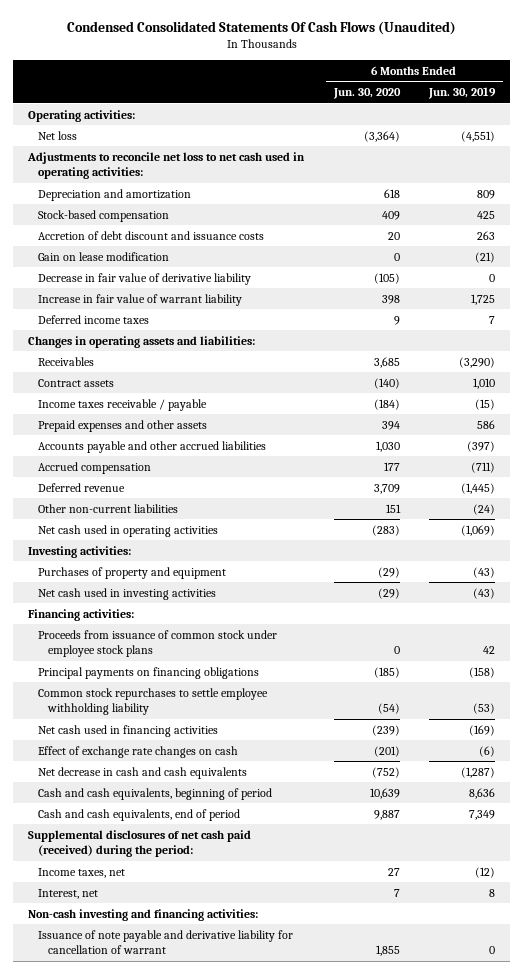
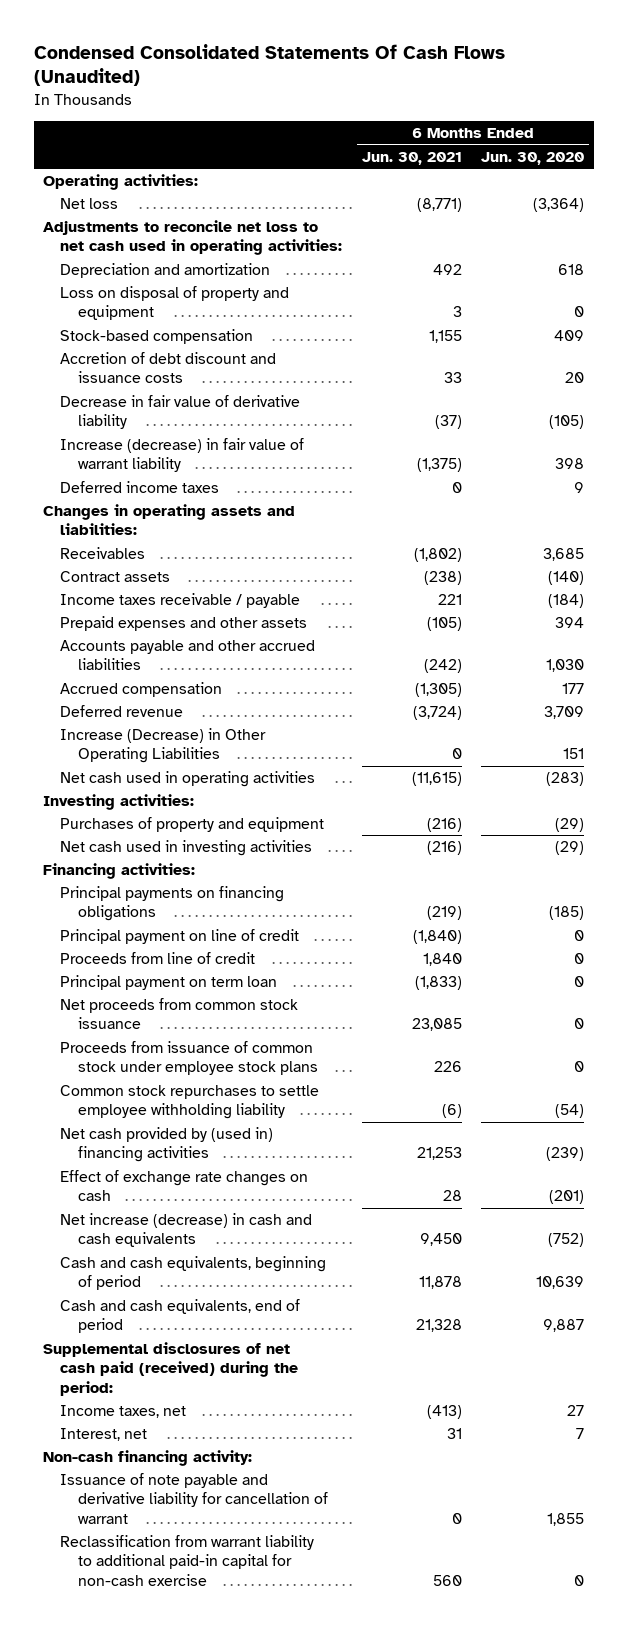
- | 6 Months Ended Jun. 30, 2020 | 6 Months Ended Jun. 30, 2019
+ | 6 Months Ended Jun. 30, 2021 | 6 Months Ended Jun. 30, 2020
+ Loss on disposal of property and equipment | 3 | 0
- Gain on lease modification | 0 | (21)
- Increase in fair value of warrant liability | 398 | 1,725
+ Increase (decrease) in fair value of warrant liability | (1,375) | 398
- Other non-current liabilities | 151 | (24)
+ Increase (Decrease) in Other Operating Liabilities | 0 | 151
+ Principal payment on line of credit | (1,840) | 0
+ Proceeds from line of credit | 1,840 | 0
+ Principal payment on term loan | (1,833) | 0
+ Net proceeds from common stock issuance | 23,085 | 0
moved down: Proceeds from issuance of common stock under employee stock plans | 226 | 0
- Net cash used in financing activities | (239) | (169)
+ Net cash provided by (used in) financing activities | 21,253 | (239)
- Net decrease in cash and cash equivalents | (752) | (1,287)
+ Net increase (decrease) in cash and cash equivalents | 9,450 | (752)
- Non-cash investing and financing activities:
+ Non-cash financing activity:
+ Reclassification from warrant liability to additional paid-in capital for non-cash exercise | 560 | 0

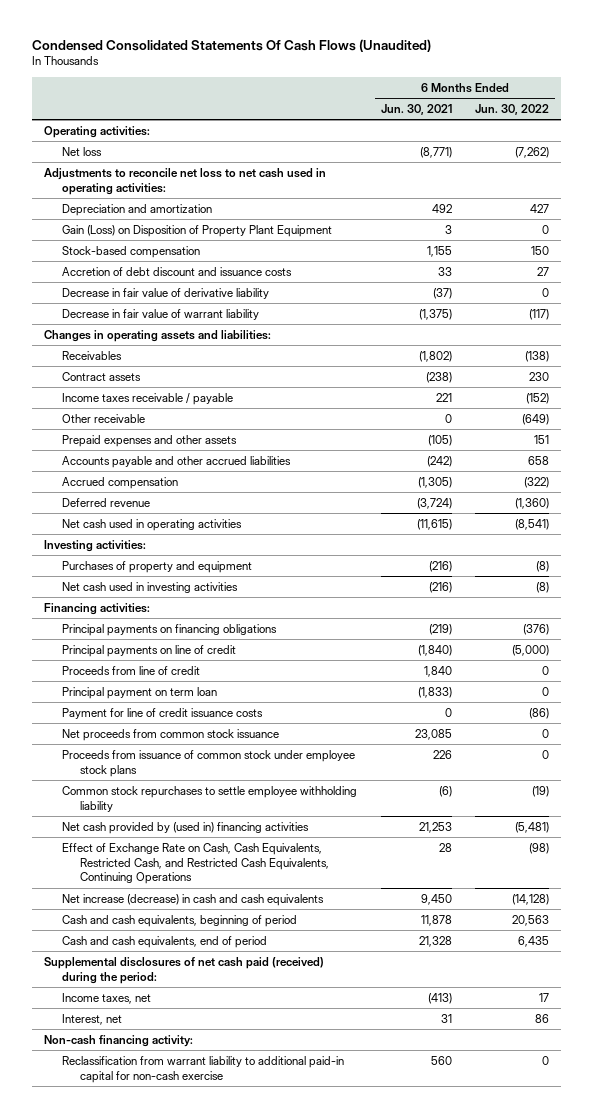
- | 6 Months Ended Jun. 30, 2021 | 6 Months Ended Jun. 30, 2020
+ | 6 Months Ended Jun. 30, 2021 | 6 Months Ended Jun. 30, 2022
- Loss on disposal of property and equipment | 3 | 0
+ Gain (Loss) on Disposition of Property Plant Equipment | 3 | 0
- Increase (decrease) in fair value of warrant liability | (1,375) | 398
- Deferred income taxes | 0 | 9
+ Decrease in fair value of warrant liability | (1,375) | (117)
+ Other receivable | 0 | (649)
- Increase (Decrease) in Other Operating Liabilities | 0 | 151
- Principal payment on line of credit | (1,840) | 0
+ Principal payments on line of credit | (1,840) | (5,000)
+ Payment for line of credit issuance costs | 0 | (86)
- Effect of exchange rate changes on cash | 28 | (201)
+ Effect of Exchange Rate on Cash, Cash Equivalents, Restricted Cash, and Restricted Cash Equivalents, Continuing Operations | 28 | (98)
- Issuance of note payable and derivative liability for cancellation of warrant | 0 | 1,855

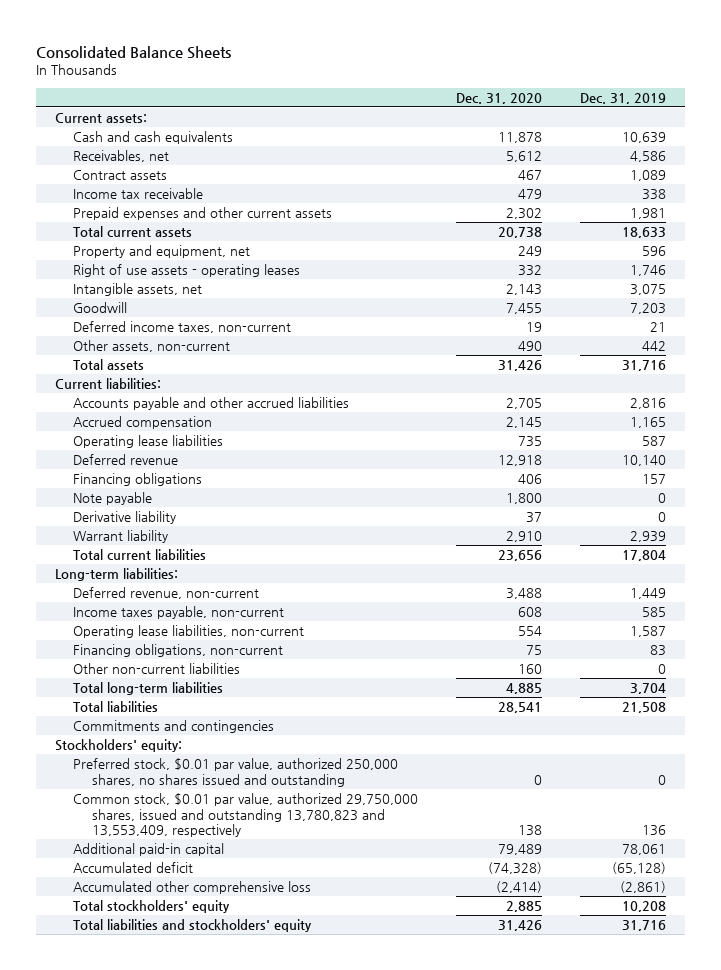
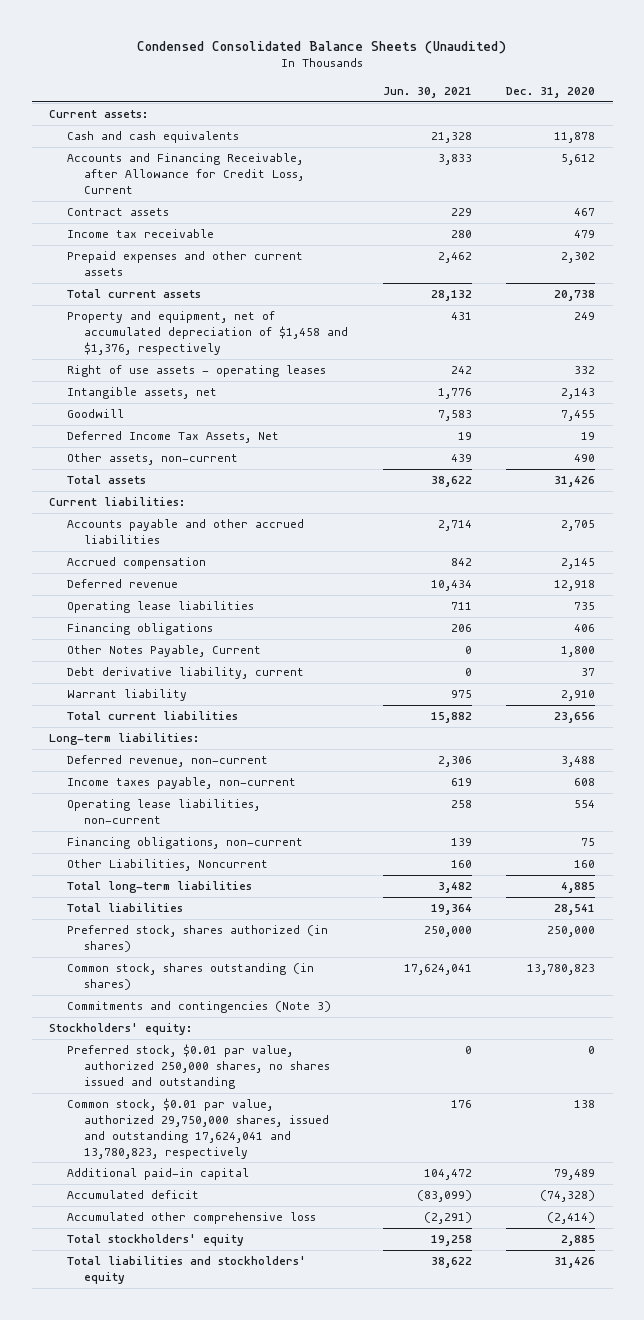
- Consolidated Balance Sheets
+ Condensed Consolidated Balance Sheets (Unaudited)
- | Dec. 31, 2020 | Dec. 31, 2019
+ | Jun. 30, 2021 | Dec. 31, 2020
- Receivables, net | 5,612 | 4,586
+ Accounts and Financing Receivable, after Allowance for Credit Loss, Current | 3,833 | 5,612
- Property and equipment, net | 249 | 596
+ Property and equipment, net of accumulated depreciation of $1,458 and $1,376, respectively | 431 | 249
- Deferred income taxes, non-current | 19 | 21
+ Deferred Income Tax Assets, Net | 19 | 19
moved down: Operating lease liabilities | 711 | 735
- Note payable | 1,800 | 0
- Derivative liability | 37 | 0
+ Other Notes Payable, Current | 0 | 1,800
+ Debt derivative liability, current | 0 | 37
- Other non-current liabilities | 160 | 0
+ Other Liabilities, Noncurrent | 160 | 160
- Commitments and contingencies
+ Preferred stock, shares authorized (in shares) | 250,000 | 250,000
+ Common stock, shares outstanding (in shares) | 17,624,041 | 13,780,823
+ Commitments and contingencies (Note 3)
- Common stock, $0.01 par value, authorized 29,750,000 shares, issued and outstanding 13,780,823 and 13,553,409, respectively | 138 | 136
+ Common stock, $0.01 par value, authorized 29,750,000 shares, issued and outstanding 17,624,041 and 13,780,823, respectively | 176 | 138

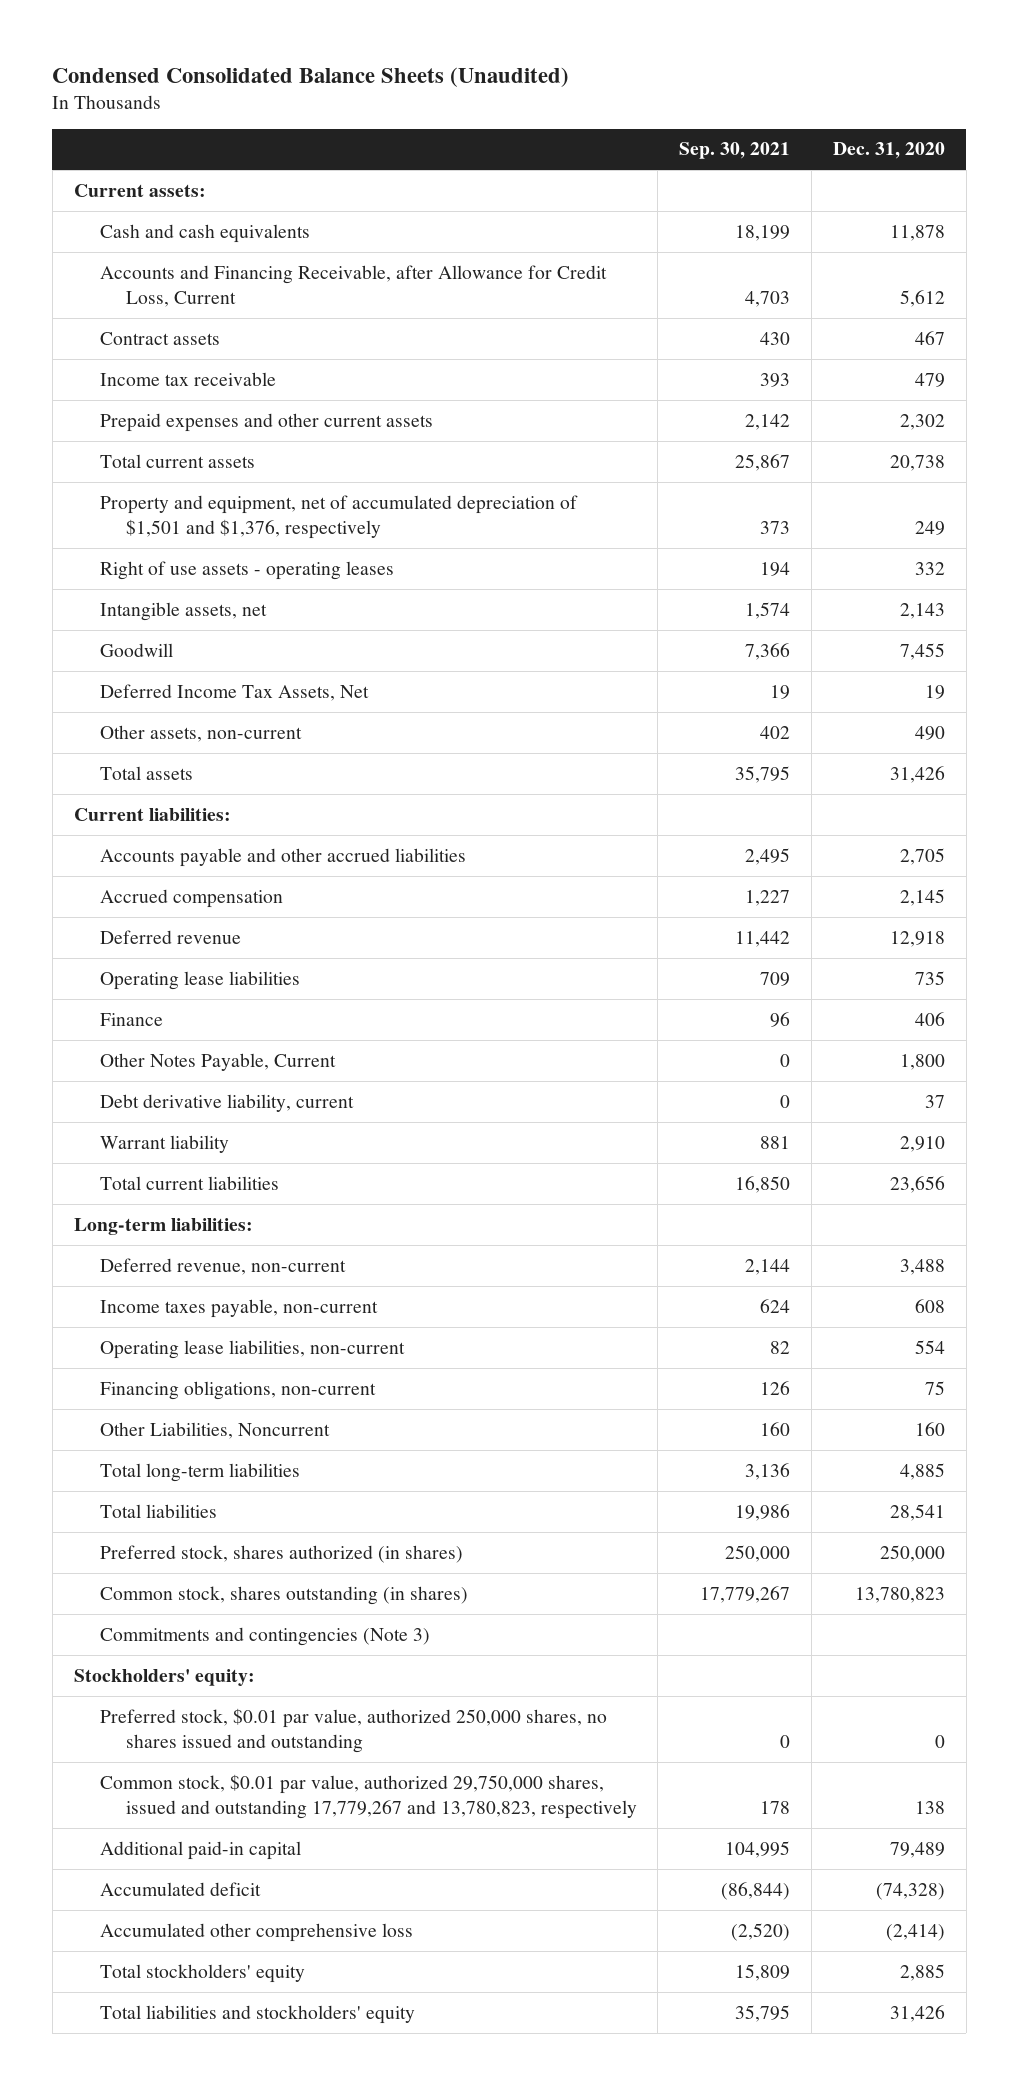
- | Jun. 30, 2021 | Dec. 31, 2020
+ | Sep. 30, 2021 | Dec. 31, 2020
- Property and equipment, net of accumulated depreciation of $1,458 and $1,376, respectively | 431 | 249
+ Property and equipment, net of accumulated depreciation of $1,501 and $1,376, respectively | 373 | 249
- Financing obligations | 206 | 406
+ Finance | 96 | 406
- Common stock, $0.01 par value, authorized 29,750,000 shares, issued and outstanding 17,624,041 and 13,780,823, respectively | 176 | 138
+ Common stock, $0.01 par value, authorized 29,750,000 shares, issued and outstanding 17,779,267 and 13,780,823, respectively | 178 | 138

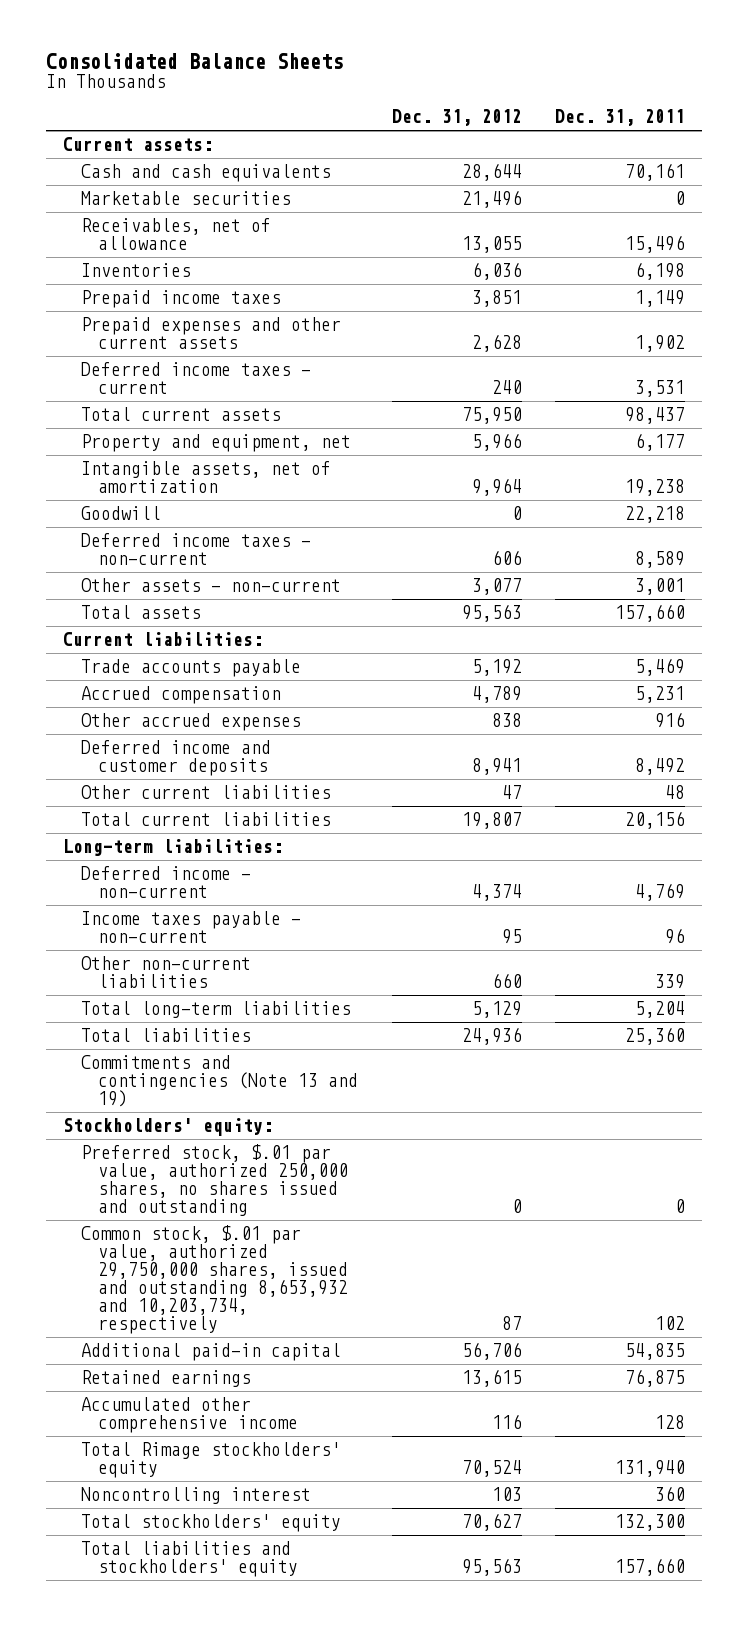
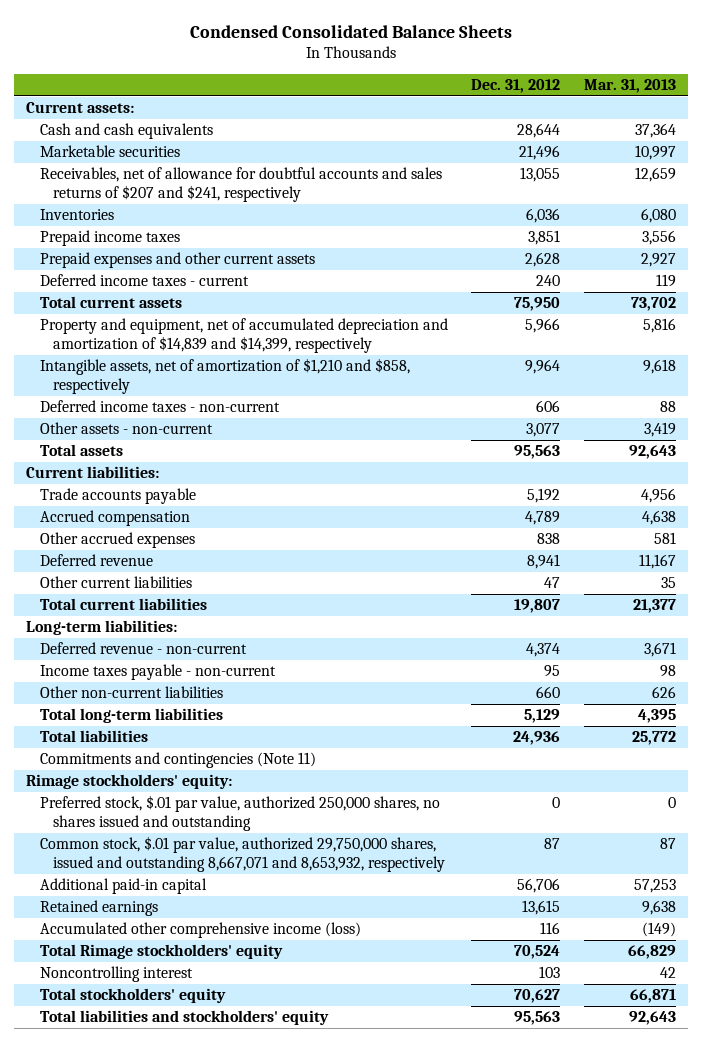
- Consolidated Balance Sheets
+ Condensed Consolidated Balance Sheets
- | Dec. 31, 2012 | Dec. 31, 2011
+ | Dec. 31, 2012 | Mar. 31, 2013
- Receivables, net of allowance | 13,055 | 15,496
+ Receivables, net of allowance for doubtful accounts and sales returns of $207 and $241, respectively | 13,055 | 12,659
- Property and equipment, net | 5,966 | 6,177
- Intangible assets, net of amortization | 9,964 | 19,238
- Goodwill | 0 | 22,218
+ Property and equipment, net of accumulated depreciation and amortization of $14,839 and $14,399, respectively | 5,966 | 5,816
+ Intangible assets, net of amortization of $1,210 and $858, respectively | 9,964 | 9,618
- Deferred income and customer deposits | 8,941 | 8,492
+ Deferred revenue | 8,941 | 11,167
- Deferred income - non-current | 4,374 | 4,769
+ Deferred revenue - non-current | 4,374 | 3,671
- Commitments and contingencies (Note 13 and 19)
- Stockholders' equity:
+ Commitments and contingencies (Note 11)
+ Rimage stockholders' equity:
- Common stock, $.01 par value, authorized 29,750,000 shares, issued and outstanding 8,653,932 and 10,203,734, respectively | 87 | 102
+ Common stock, $.01 par value, authorized 29,750,000 shares, issued and outstanding 8,667,071 and 8,653,932, respectively | 87 | 87
- Accumulated other comprehensive income | 116 | 128
+ Accumulated other comprehensive income (loss) | 116 | (149)

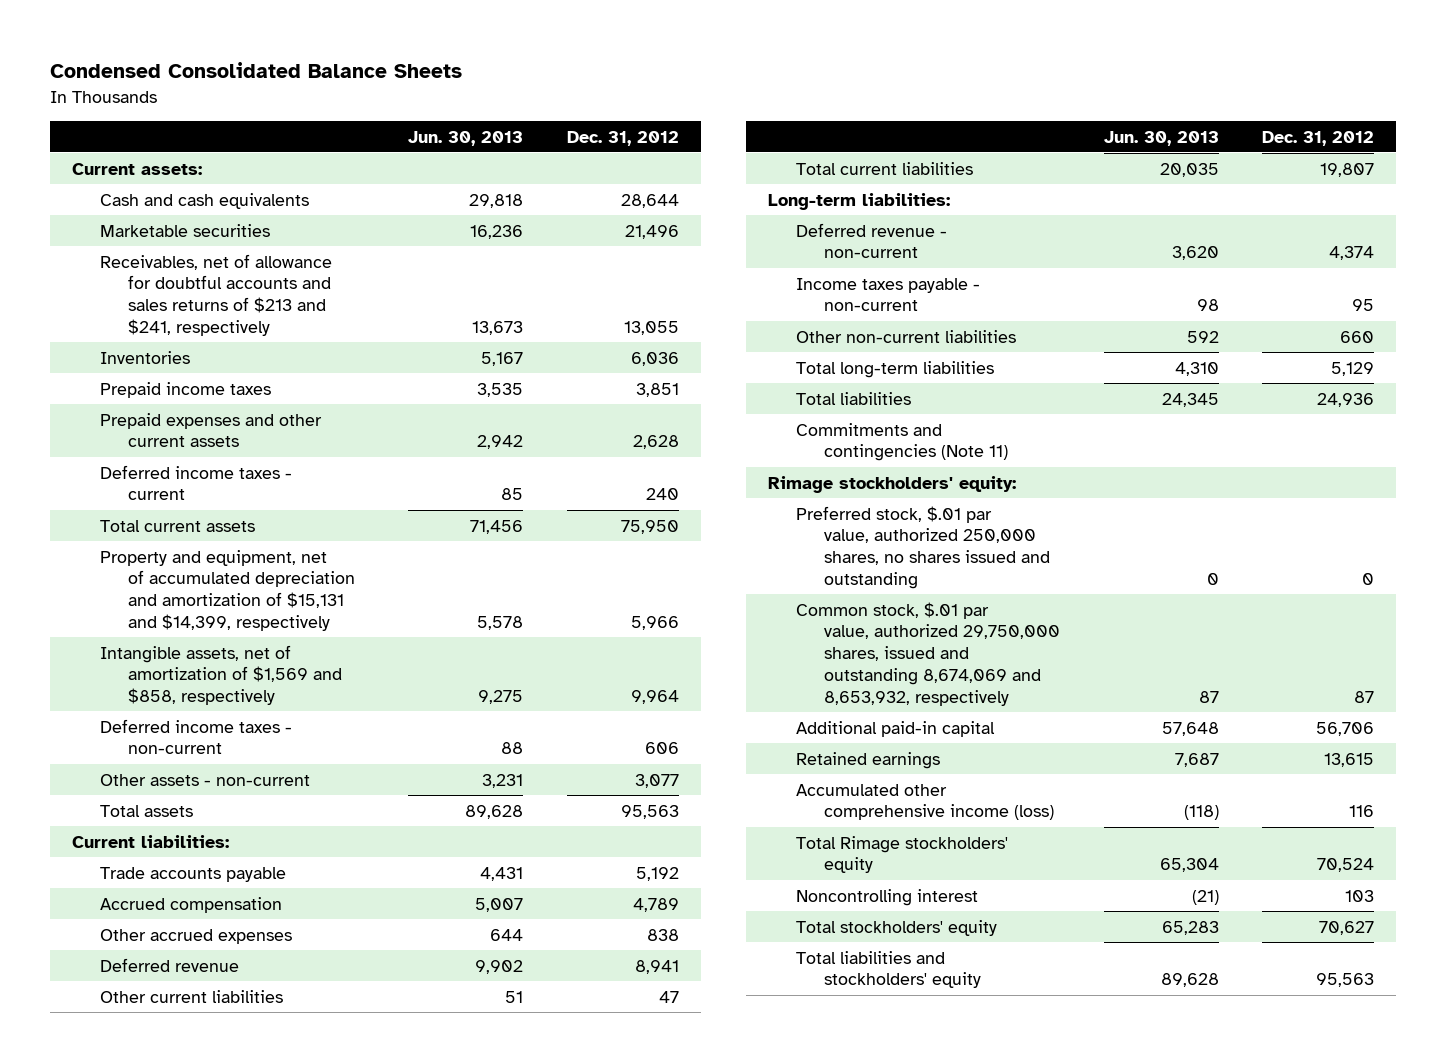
- | Dec. 31, 2012 | Mar. 31, 2013
+ | Jun. 30, 2013 | Dec. 31, 2012
- Receivables, net of allowance for doubtful accounts and sales returns of $207 and $241, respectively | 13,055 | 12,659
+ Receivables, net of allowance for doubtful accounts and sales returns of $213 and $241, respectively | 13,673 | 13,055
- Property and equipment, net of accumulated depreciation and amortization of $14,839 and $14,399, respectively | 5,966 | 5,816
- Intangible assets, net of amortization of $1,210 and $858, respectively | 9,964 | 9,618
+ Property and equipment, net of accumulated depreciation and amortization of $15,131 and $14,399, respectively | 5,578 | 5,966
+ Intangible assets, net of amortization of $1,569 and $858, respectively | 9,275 | 9,964
- Common stock, $.01 par value, authorized 29,750,000 shares, issued and outstanding 8,667,071 and 8,653,932, respectively | 87 | 87
+ Common stock, $.01 par value, authorized 29,750,000 shares, issued and outstanding 8,674,069 and 8,653,932, respectively | 87 | 87

